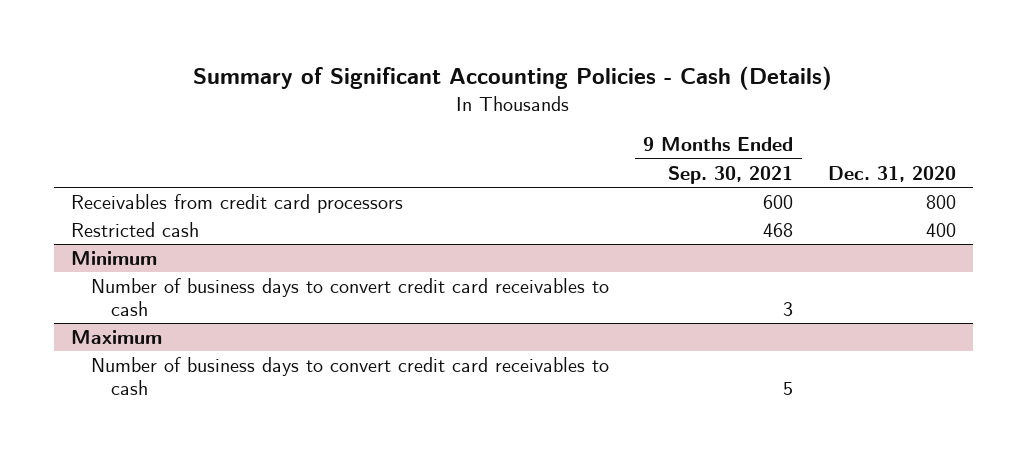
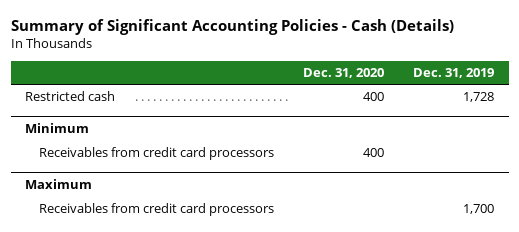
- | 9 Months Ended Sep. 30, 2021 | Dec. 31, 2020
+ | Dec. 31, 2020 | Dec. 31, 2019
- Receivables from credit card processors | 600 | 800
@ Minimum
- Number of business days to convert credit card receivables to cash | 3 |
+ Receivables from credit card processors | 400 |
@ Maximum
- Number of business days to convert credit card receivables to cash | 5 |
+ Receivables from credit card processors | | 1,700

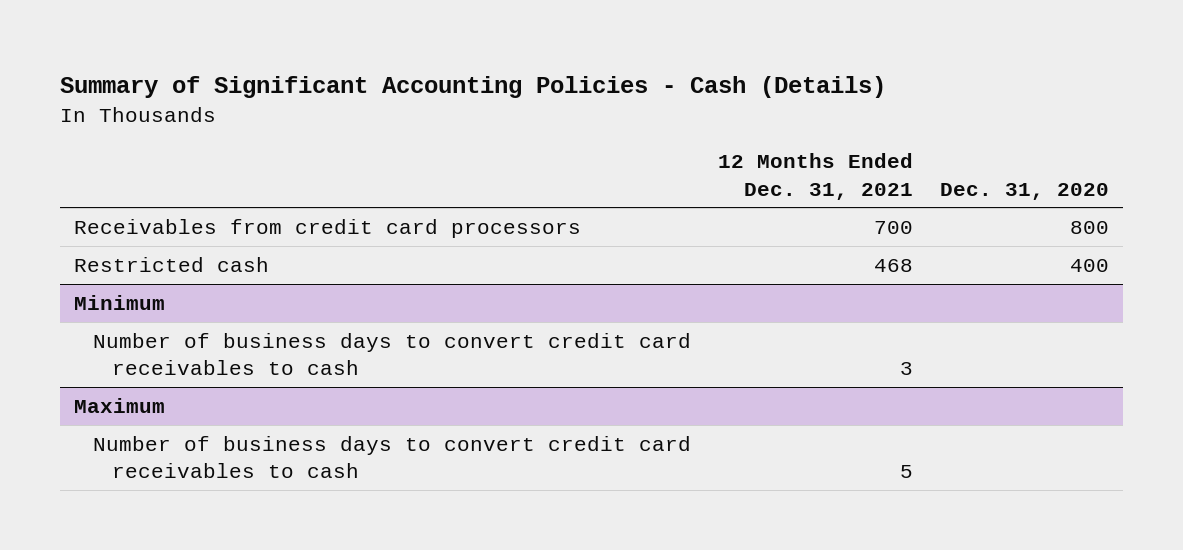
- | Dec. 31, 2020 | Dec. 31, 2019
+ | 12 Months Ended Dec. 31, 2021 | Dec. 31, 2020
+ Receivables from credit card processors | 700 | 800
@ Minimum
- Receivables from credit card processors | 400 |
+ Number of business days to convert credit card receivables to cash | 3 |
@ Maximum
- Receivables from credit card processors | | 1,700
+ Number of business days to convert credit card receivables to cash | 5 |

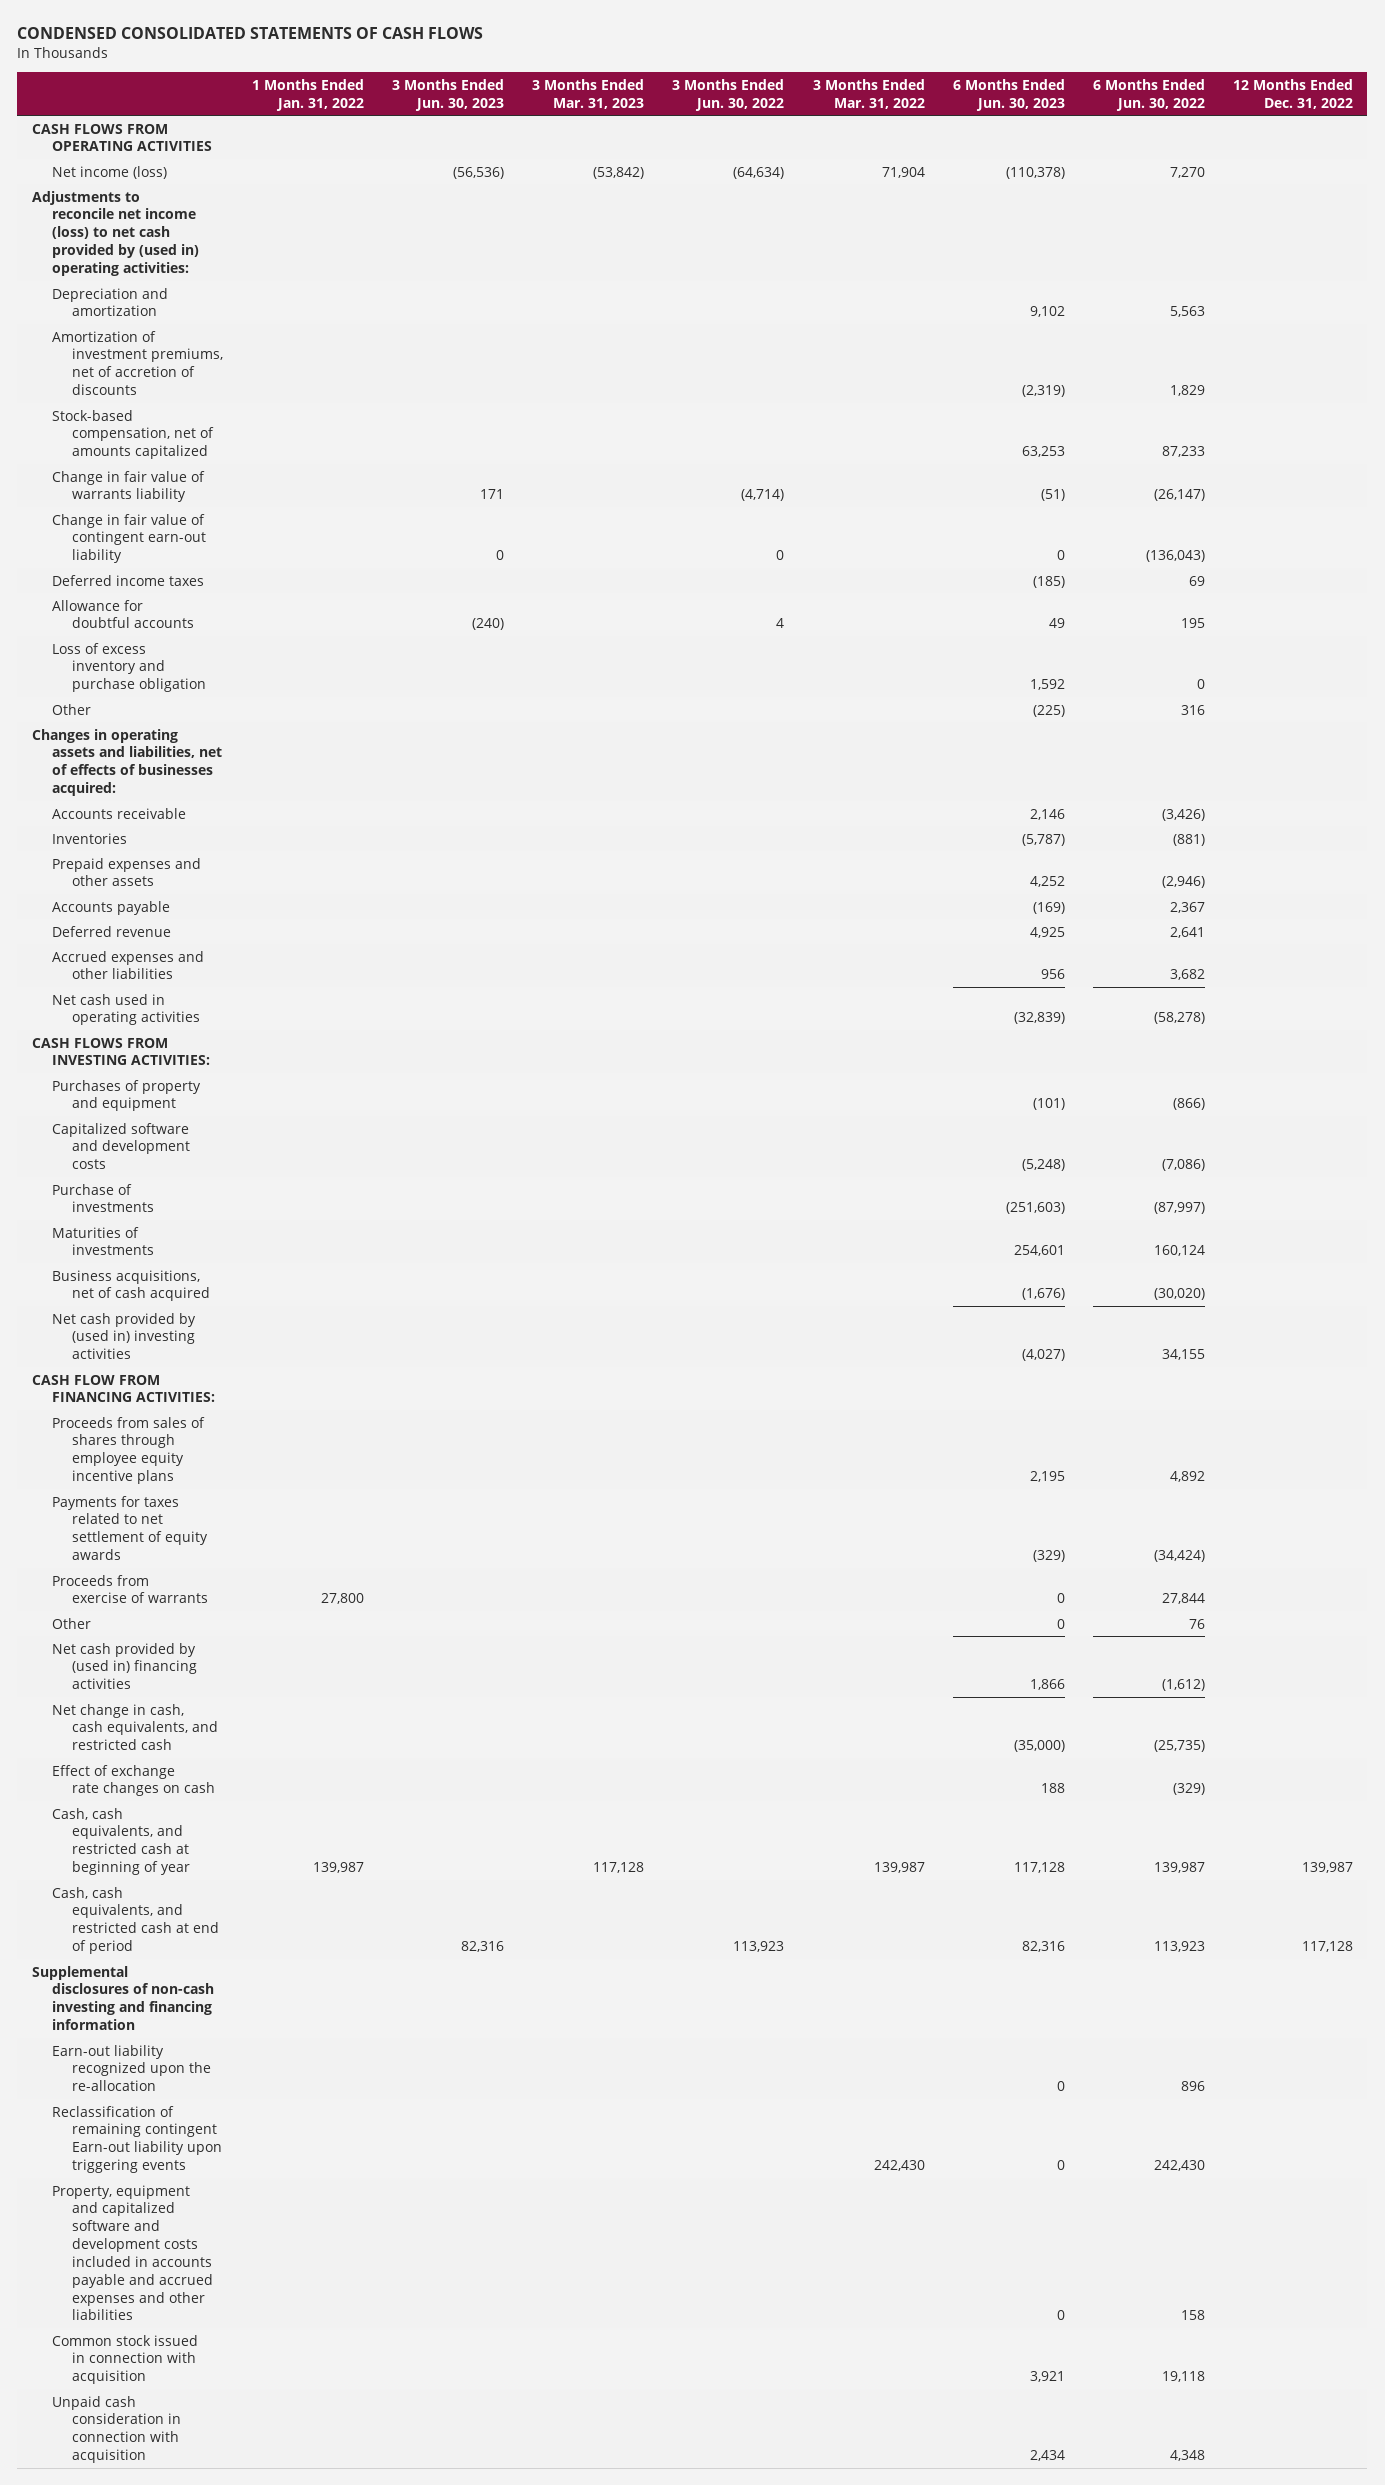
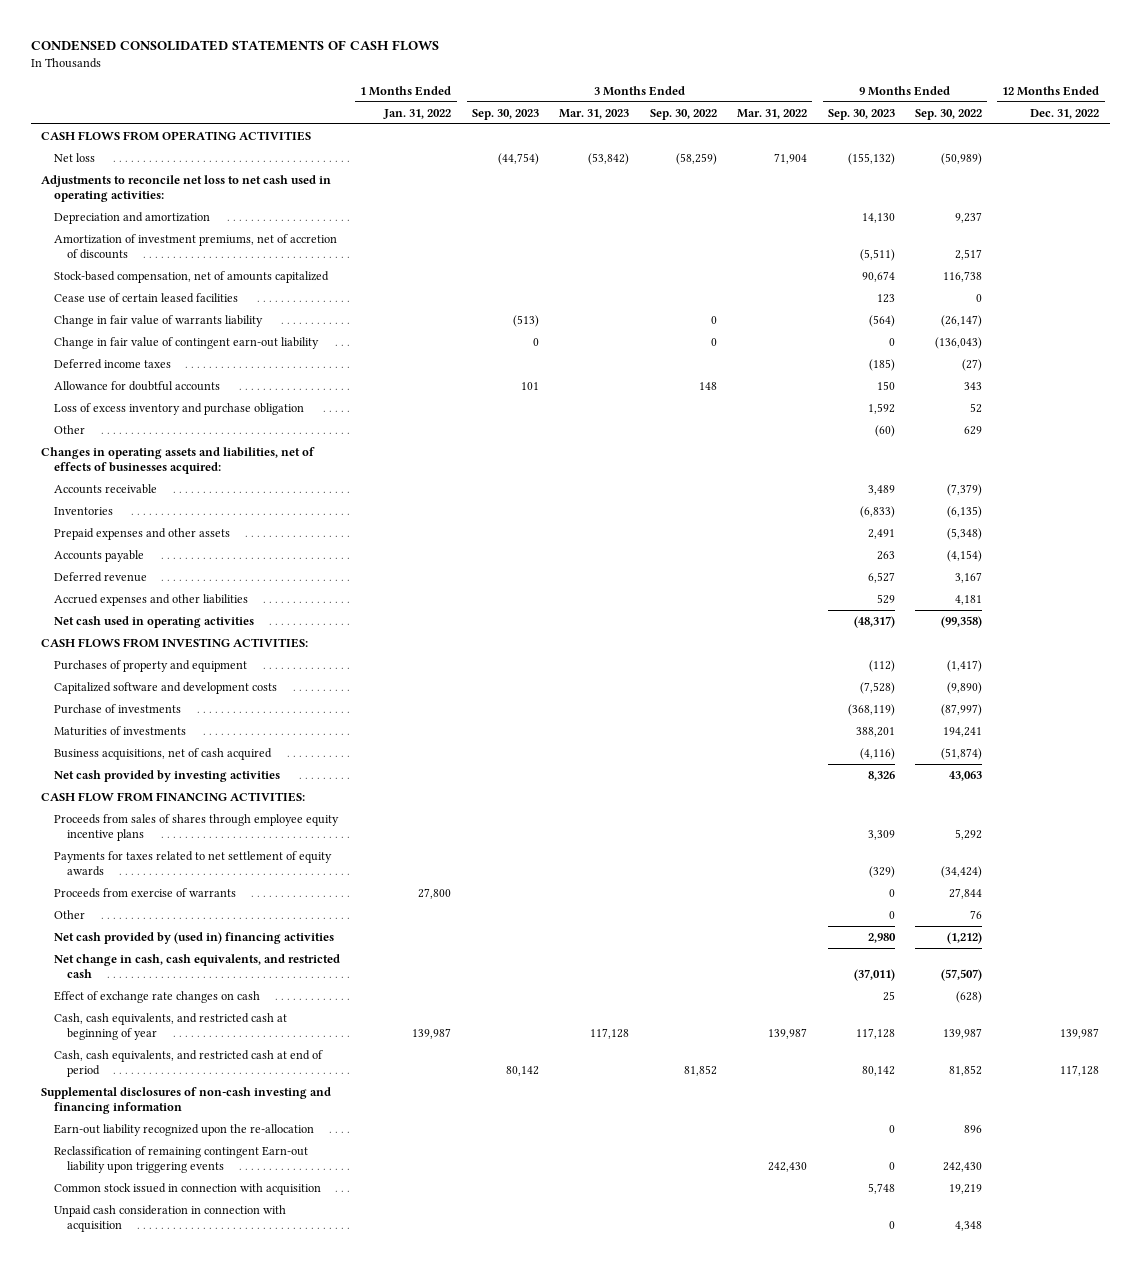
- | 1 Months Ended Jan. 31, 2022 | 3 Months Ended Jun. 30, 2023 | 3 Months Ended Mar. 31, 2023 | 3 Months Ended Jun. 30, 2022 | 3 Months Ended Mar. 31, 2022 | 6 Months Ended Jun. 30, 2023 | 6 Months Ended Jun. 30, 2022 | 12 Months Ended Dec. 31, 2022
+ | 1 Months Ended Jan. 31, 2022 | 3 Months Ended Sep. 30, 2023 | 3 Months Ended Mar. 31, 2023 | 3 Months Ended Sep. 30, 2022 | 3 Months Ended Mar. 31, 2022 | 9 Months Ended Sep. 30, 2023 | 9 Months Ended Sep. 30, 2022 | 12 Months Ended Dec. 31, 2022
- Net income (loss) | | (56,536) | (53,842) | (64,634) | 71,904 | (110,378) | 7,270 |
- Adjustments to reconcile net income (loss) to net cash provided by (used in) operating activities:
+ Net loss | | (44,754) | (53,842) | (58,259) | 71,904 | (155,132) | (50,989) |
+ Adjustments to reconcile net loss to net cash used in operating activities:
+ Cease use of certain leased facilities | | | | | | 123 | 0 |
- Net cash provided by (used in) investing activities | | | | | | (4,027) | 34,155 |
+ Net cash provided by investing activities | | | | | | 8,326 | 43,063 |
- Property, equipment and capitalized software and development costs included in accounts payable and accrued expenses and other liabilities | | | | | | 0 | 158 |

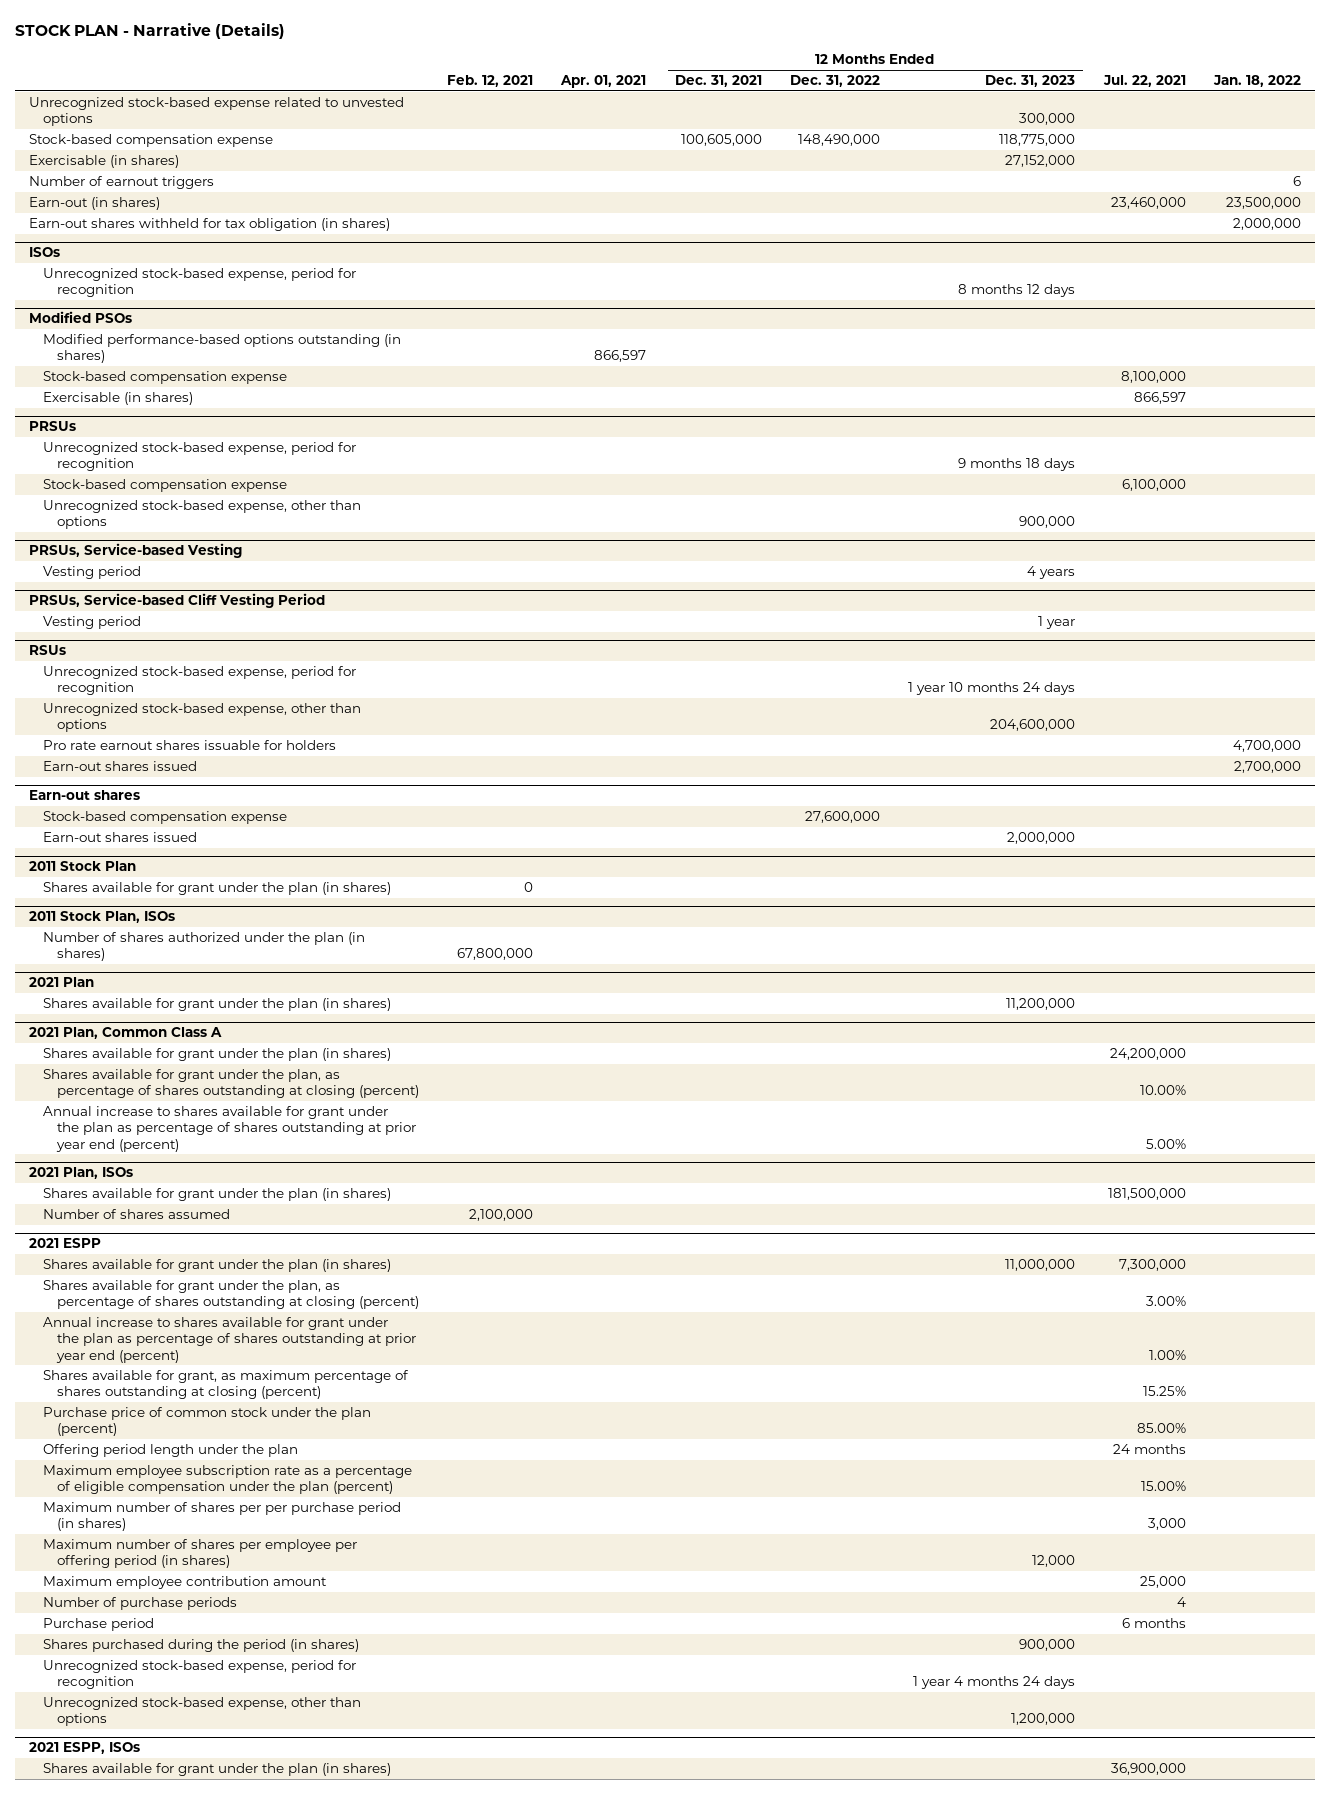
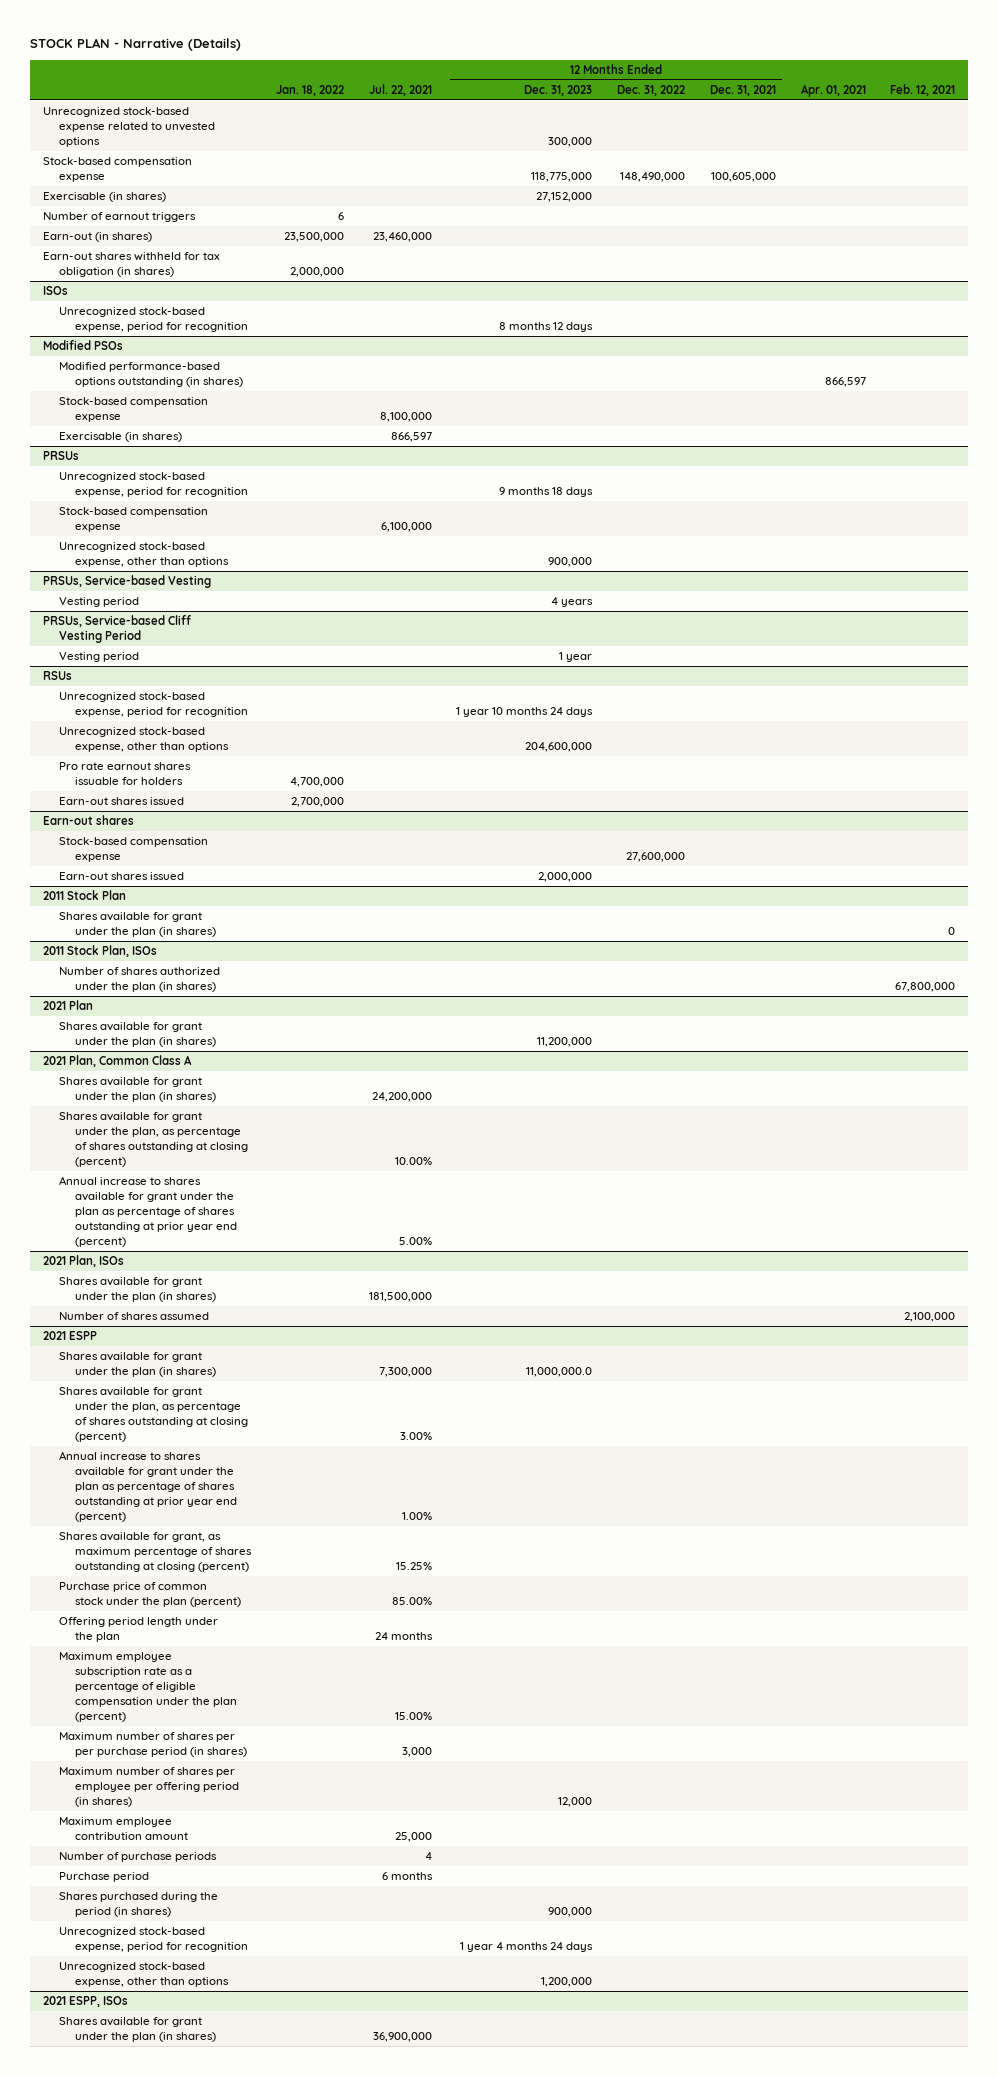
- | Feb. 12, 2021 | Apr. 01, 2021 | 12 Months Ended Dec. 31, 2021 | 12 Months Ended Dec. 31, 2022 | 12 Months Ended Dec. 31, 2023 | Jul. 22, 2021 | Jan. 18, 2022
+ | Jan. 18, 2022 | Jul. 22, 2021 | 12 Months Ended Dec. 31, 2023 | 12 Months Ended Dec. 31, 2022 | 12 Months Ended Dec. 31, 2021 | Apr. 01, 2021 | Feb. 12, 2021
@ 2021 ESPP
- Shares available for grant under the plan (in shares) | | | | | 11,000,000 | 7,300,000 |
+ Shares available for grant under the plan (in shares) | | 7,300,000 | 11,000,000.0 | | | |

